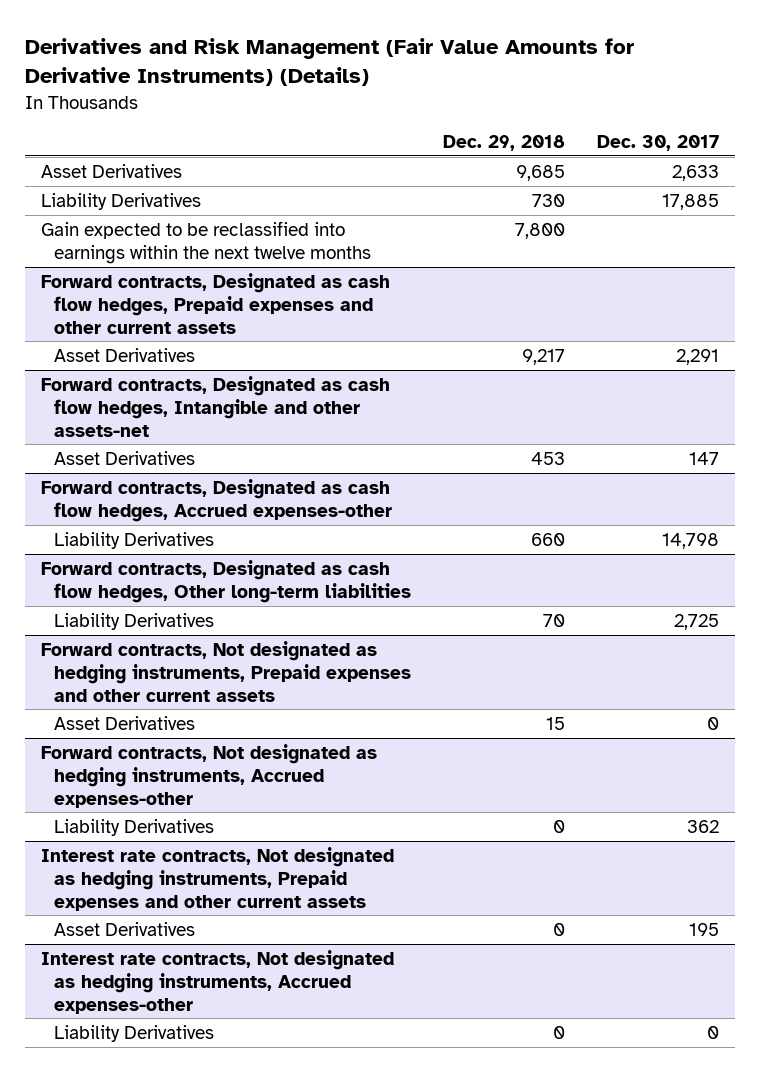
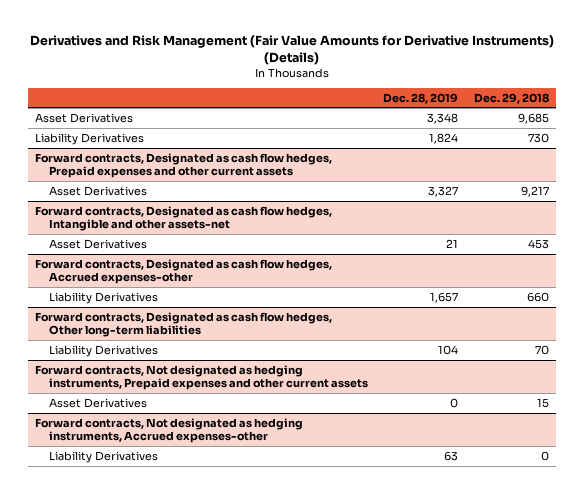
- | Dec. 29, 2018 | Dec. 30, 2017
+ | Dec. 28, 2019 | Dec. 29, 2018
- Gain expected to be reclassified into earnings within the next twelve months | 7,800 |
- Interest rate contracts, Not designated as hedging instruments, Prepaid expenses and other current assets
- Asset Derivatives | 0 | 195
- Interest rate contracts, Not designated as hedging instruments, Accrued expenses-other
- Liability Derivatives | 0 | 0

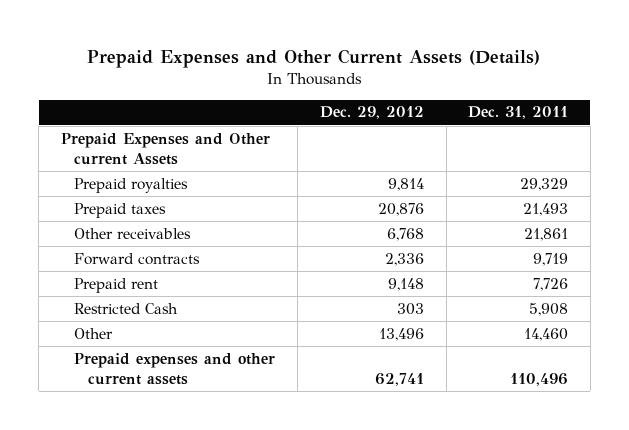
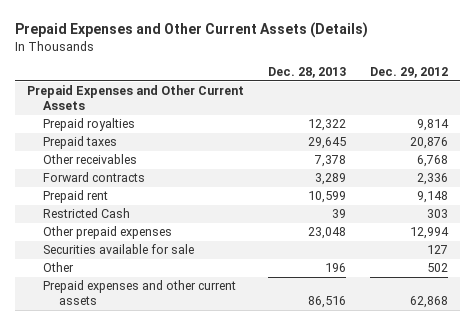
- | Dec. 29, 2012 | Dec. 31, 2011
+ | Dec. 28, 2013 | Dec. 29, 2012
- Prepaid Expenses and Other current Assets
+ Prepaid Expenses and Other Current Assets
- Other | 13,496 | 14,460
- Prepaid expenses and other current assets | 62,741 | 110,496
+ Other prepaid expenses | 23,048 | 12,994
+ Securities available for sale | | 127
+ Other | 196 | 502
+ Prepaid expenses and other current assets | 86,516 | 62,868

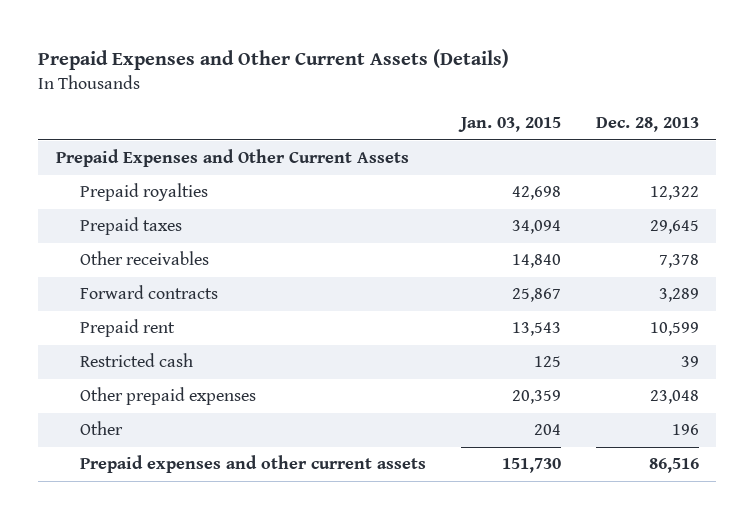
- | Dec. 28, 2013 | Dec. 29, 2012
+ | Jan. 03, 2015 | Dec. 28, 2013
- Restricted Cash | 39 | 303
+ Restricted cash | 125 | 39
- Securities available for sale | | 127

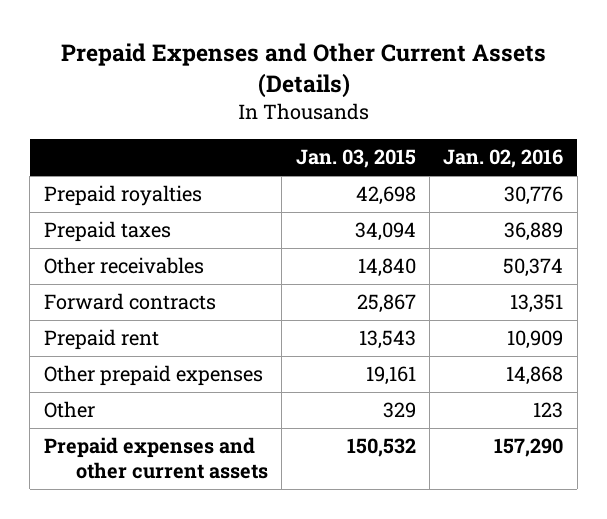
- | Jan. 03, 2015 | Dec. 28, 2013
+ | Jan. 03, 2015 | Jan. 02, 2016
- Prepaid Expenses and Other Current Assets
- Restricted cash | 125 | 39
- Other prepaid expenses | 20,359 | 23,048
- Other | 204 | 196
- Prepaid expenses and other current assets | 151,730 | 86,516
+ Other prepaid expenses | 19,161 | 14,868
+ Other | 329 | 123
+ Prepaid expenses and other current assets | 150,532 | 157,290

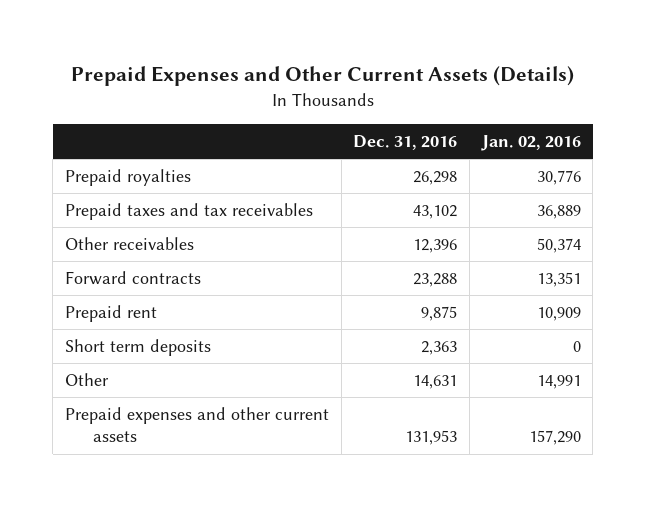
- | Jan. 03, 2015 | Jan. 02, 2016
+ | Dec. 31, 2016 | Jan. 02, 2016
- Prepaid taxes | 34,094 | 36,889
+ Prepaid taxes and tax receivables | 43,102 | 36,889
- Other prepaid expenses | 19,161 | 14,868
- Other | 329 | 123
+ Short term deposits | 2,363 | 0
+ Other | 14,631 | 14,991

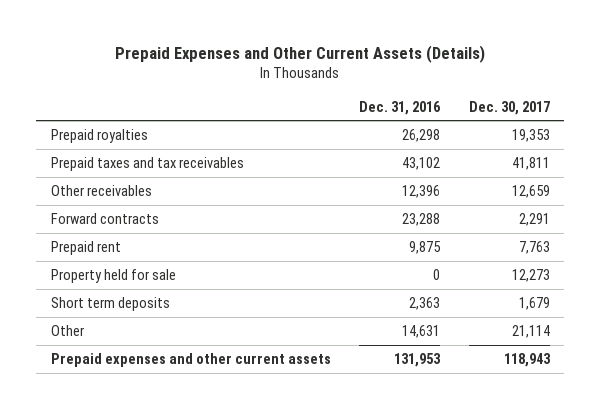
- | Dec. 31, 2016 | Jan. 02, 2016
+ | Dec. 31, 2016 | Dec. 30, 2017
+ Property held for sale | 0 | 12,273

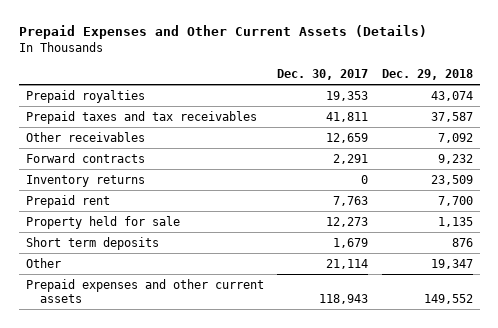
- | Dec. 31, 2016 | Dec. 30, 2017
+ | Dec. 30, 2017 | Dec. 29, 2018
+ Inventory returns | 0 | 23,509

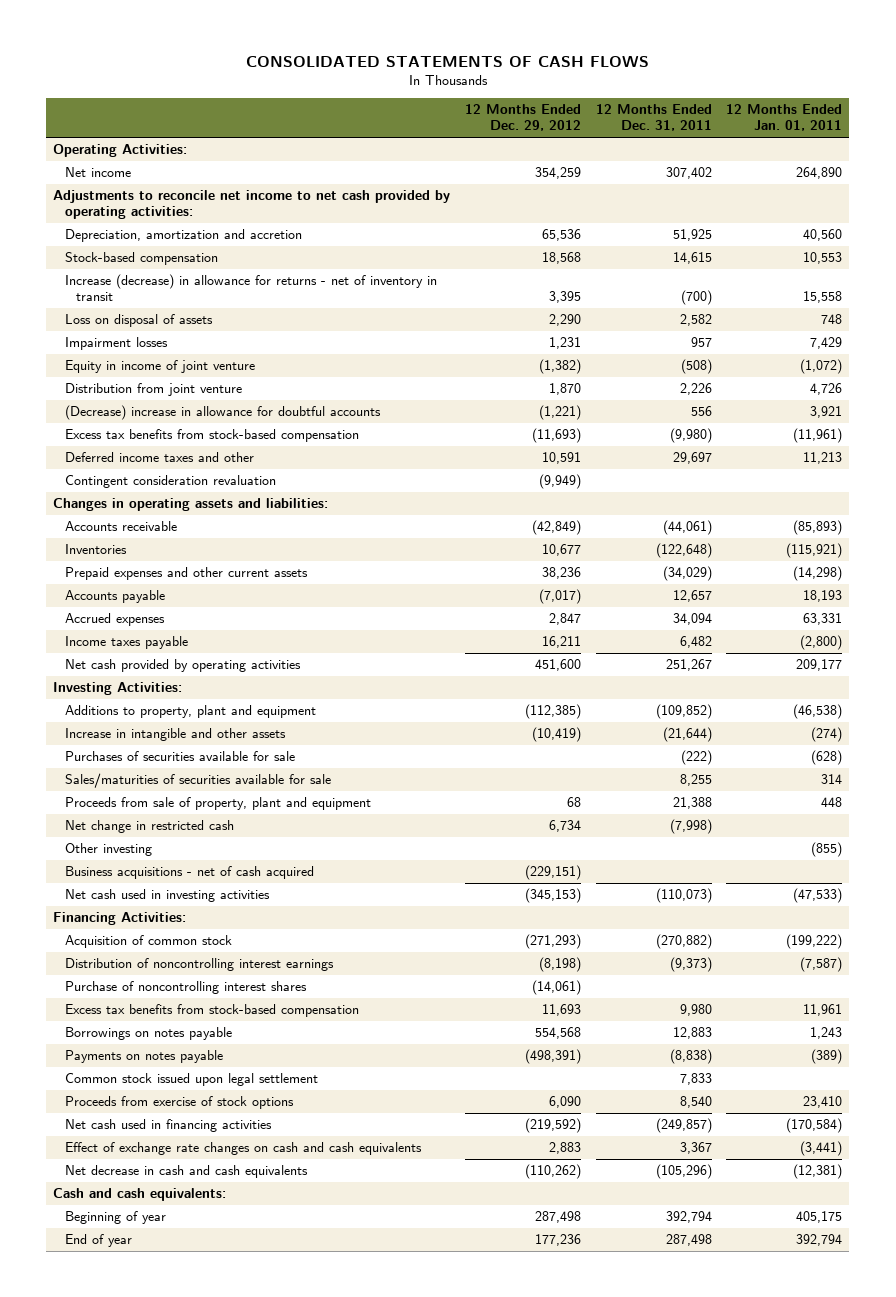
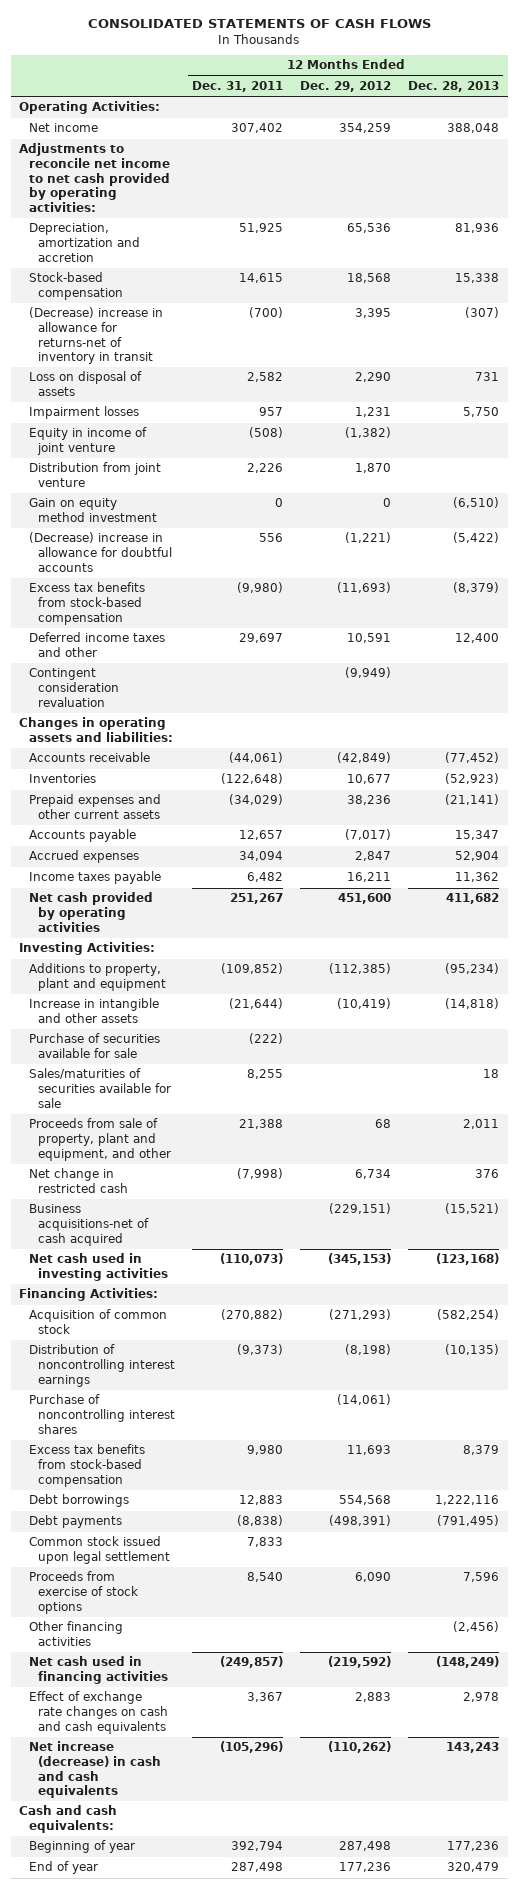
- | 12 Months Ended Dec. 29, 2012 | 12 Months Ended Dec. 31, 2011 | 12 Months Ended Jan. 01, 2011
+ | 12 Months Ended Dec. 31, 2011 | 12 Months Ended Dec. 29, 2012 | 12 Months Ended Dec. 28, 2013
- Increase (decrease) in allowance for returns - net of inventory in transit | 3,395 | (700) | 15,558
+ (Decrease) increase in allowance for returns-net of inventory in transit | (700) | 3,395 | (307)
+ Gain on equity method investment | 0 | 0 | (6,510)
- Purchases of securities available for sale | | (222) | (628)
+ Purchase of securities available for sale | (222) | |
- Proceeds from sale of property, plant and equipment | 68 | 21,388 | 448
+ Proceeds from sale of property, plant and equipment, and other | 21,388 | 68 | 2,011
- Other investing | | | (855)
- Business acquisitions - net of cash acquired | (229,151) | |
+ Business acquisitions-net of cash acquired | | (229,151) | (15,521)
- Borrowings on notes payable | 554,568 | 12,883 | 1,243
- Payments on notes payable | (498,391) | (8,838) | (389)
+ Debt borrowings | 12,883 | 554,568 | 1,222,116
+ Debt payments | (8,838) | (498,391) | (791,495)
+ Other financing activities | | | (2,456)
- Net decrease in cash and cash equivalents | (110,262) | (105,296) | (12,381)
+ Net increase (decrease) in cash and cash equivalents | (105,296) | (110,262) | 143,243

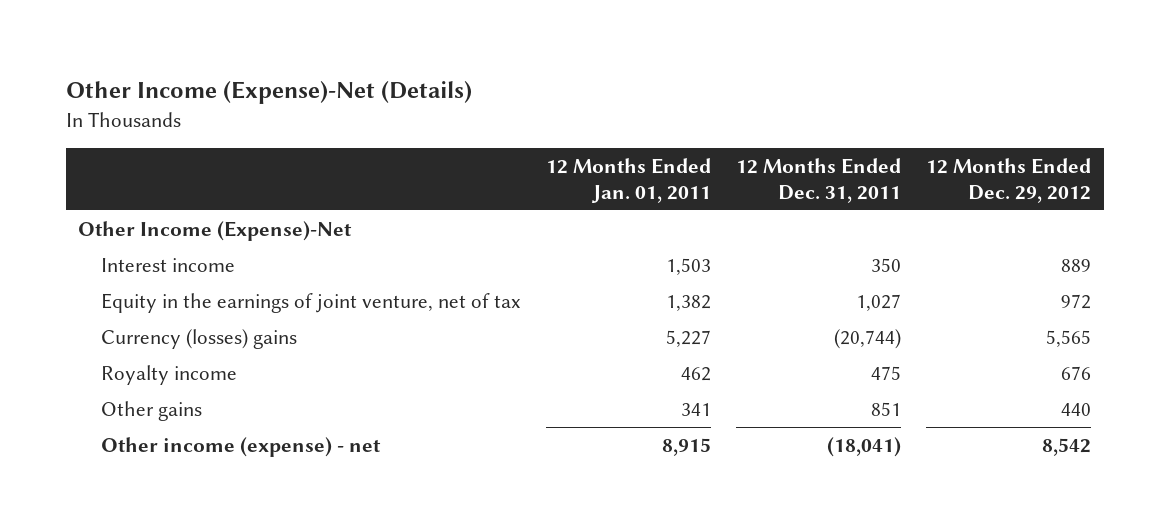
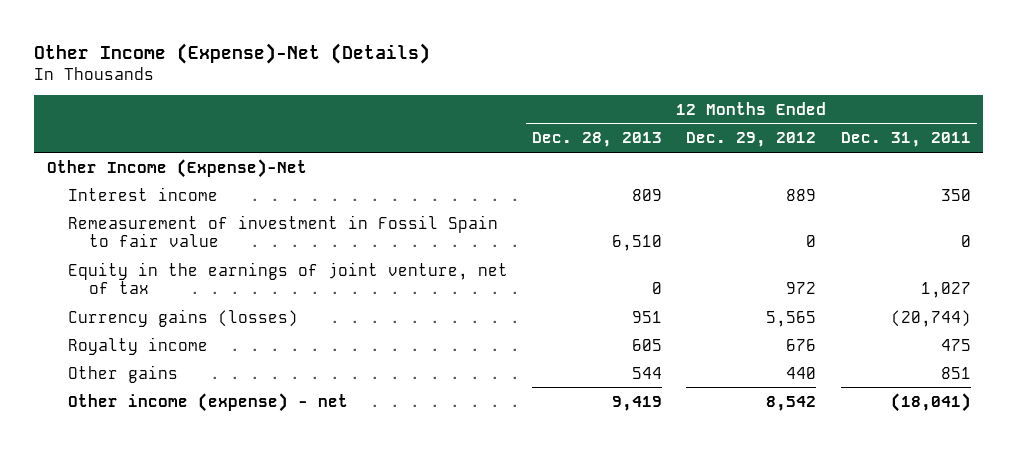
- | 12 Months Ended Jan. 01, 2011 | 12 Months Ended Dec. 31, 2011 | 12 Months Ended Dec. 29, 2012
+ | 12 Months Ended Dec. 28, 2013 | 12 Months Ended Dec. 29, 2012 | 12 Months Ended Dec. 31, 2011
+ Remeasurement of investment in Fossil Spain to fair value | 6,510 | 0 | 0
- Currency (losses) gains | 5,227 | (20,744) | 5,565
+ Currency gains (losses) | 951 | 5,565 | (20,744)

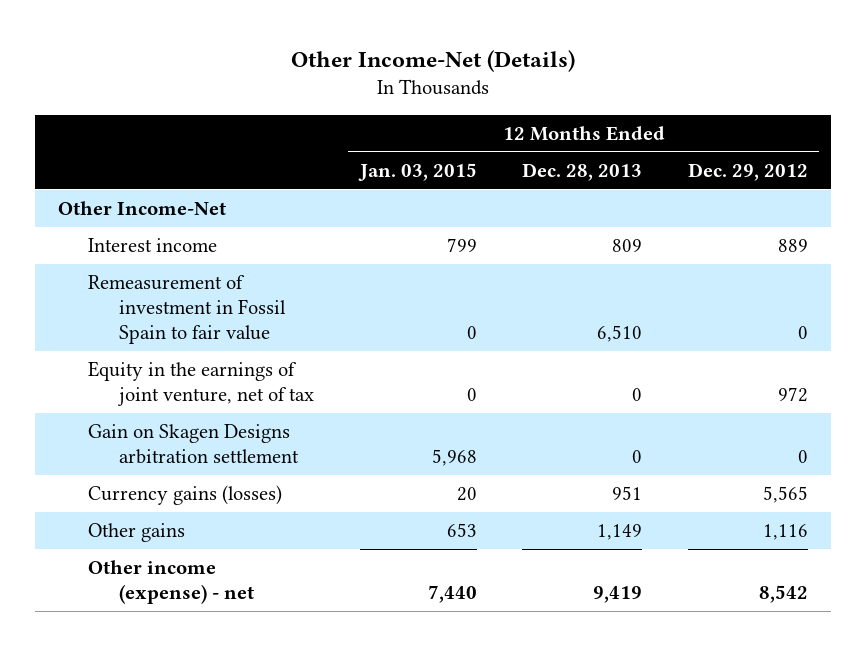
- Other Income (Expense)-Net (Details)
+ Other Income-Net (Details)
- | 12 Months Ended Dec. 28, 2013 | 12 Months Ended Dec. 29, 2012 | 12 Months Ended Dec. 31, 2011
+ | 12 Months Ended Jan. 03, 2015 | 12 Months Ended Dec. 28, 2013 | 12 Months Ended Dec. 29, 2012
- Other Income (Expense)-Net
+ Other Income-Net
+ Gain on Skagen Designs arbitration settlement | 5,968 | 0 | 0
- Royalty income | 605 | 676 | 475
- Other gains | 544 | 440 | 851
+ Other gains | 653 | 1,149 | 1,116

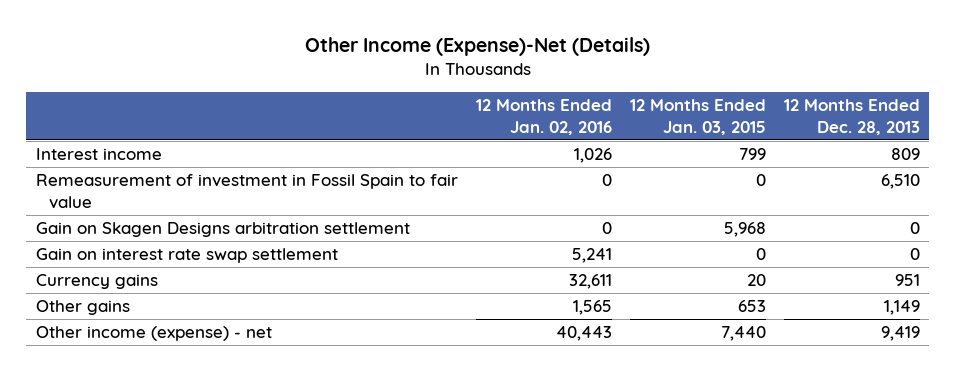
- Other Income-Net (Details)
+ Other Income (Expense)-Net (Details)
- | 12 Months Ended Jan. 03, 2015 | 12 Months Ended Dec. 28, 2013 | 12 Months Ended Dec. 29, 2012
+ | 12 Months Ended Jan. 02, 2016 | 12 Months Ended Jan. 03, 2015 | 12 Months Ended Dec. 28, 2013
- Other Income-Net
- Equity in the earnings of joint venture, net of tax | 0 | 0 | 972
- Currency gains (losses) | 20 | 951 | 5,565
+ Gain on interest rate swap settlement | 5,241 | 0 | 0
+ Currency gains | 32,611 | 20 | 951

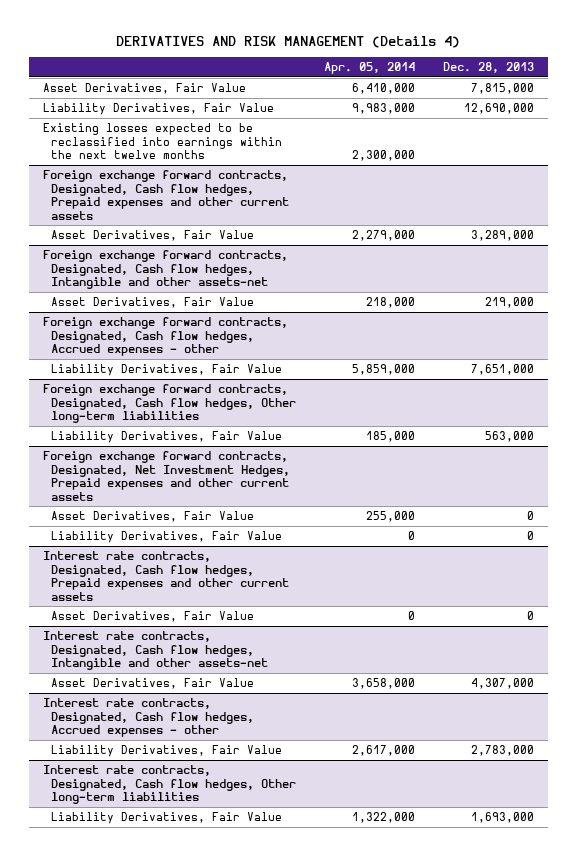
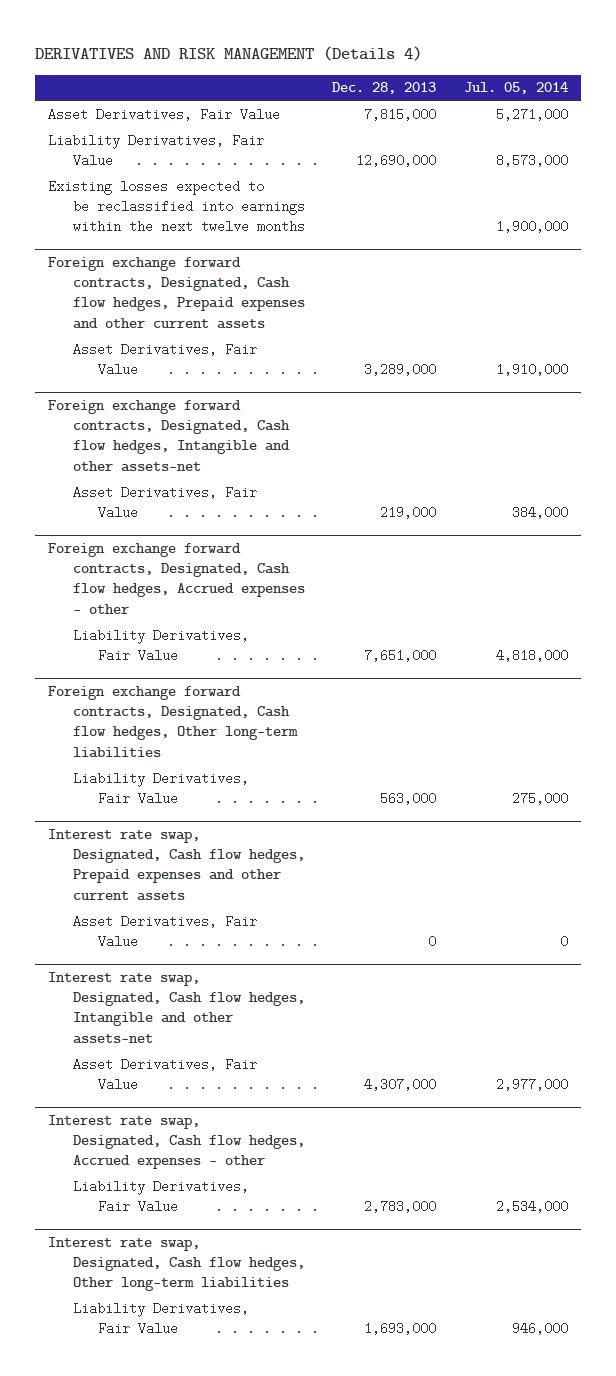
- | Apr. 05, 2014 | Dec. 28, 2013
+ | Dec. 28, 2013 | Jul. 05, 2014
- Foreign exchange forward contracts, Designated, Net Investment Hedges, Prepaid expenses and other current assets
- Asset Derivatives, Fair Value | 255,000 | 0
- Liability Derivatives, Fair Value | 0 | 0
- Interest rate contracts, Designated, Cash flow hedges, Prepaid expenses and other current assets
+ Interest rate swap, Designated, Cash flow hedges, Prepaid expenses and other current assets
- Interest rate contracts, Designated, Cash flow hedges, Intangible and other assets-net
+ Interest rate swap, Designated, Cash flow hedges, Intangible and other assets-net
- Interest rate contracts, Designated, Cash flow hedges, Accrued expenses - other
+ Interest rate swap, Designated, Cash flow hedges, Accrued expenses - other
- Interest rate contracts, Designated, Cash flow hedges, Other long-term liabilities
+ Interest rate swap, Designated, Cash flow hedges, Other long-term liabilities

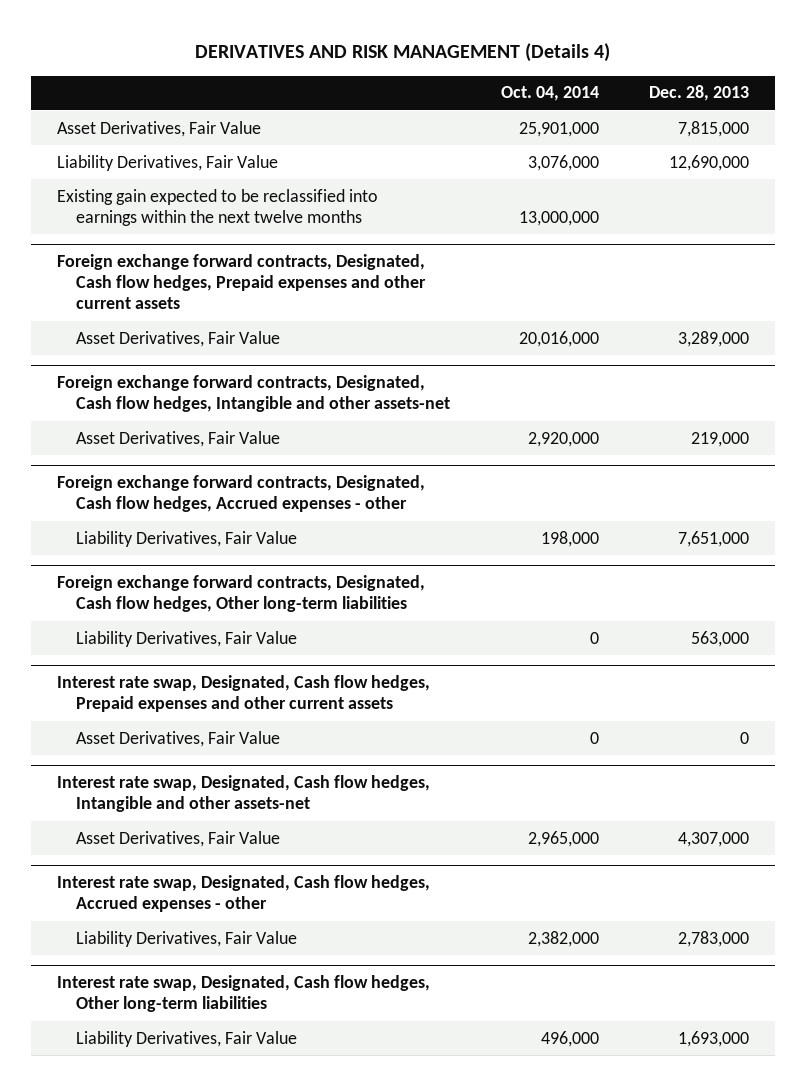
- | Dec. 28, 2013 | Jul. 05, 2014
+ | Oct. 04, 2014 | Dec. 28, 2013
- Existing losses expected to be reclassified into earnings within the next twelve months | | 1,900,000
+ Existing gain expected to be reclassified into earnings within the next twelve months | 13,000,000 |

